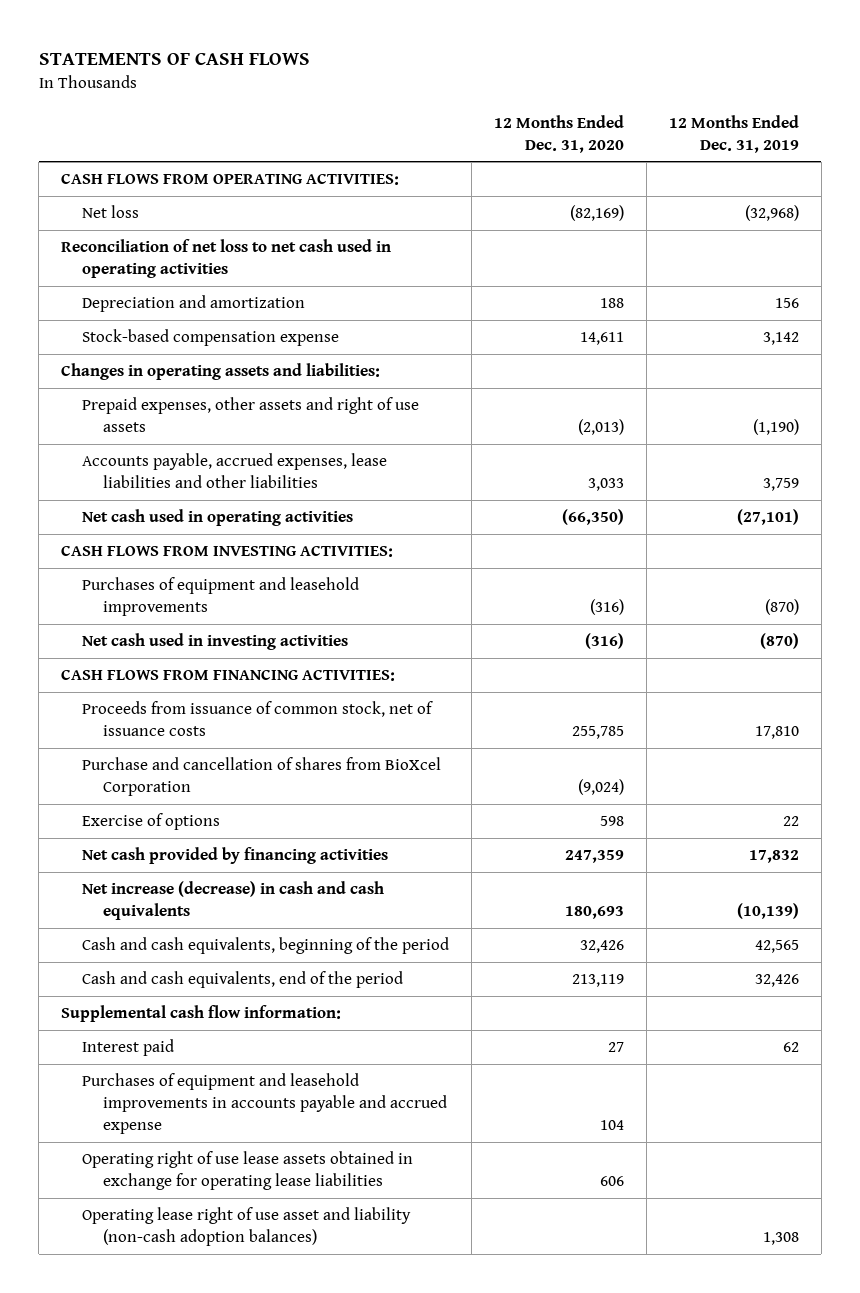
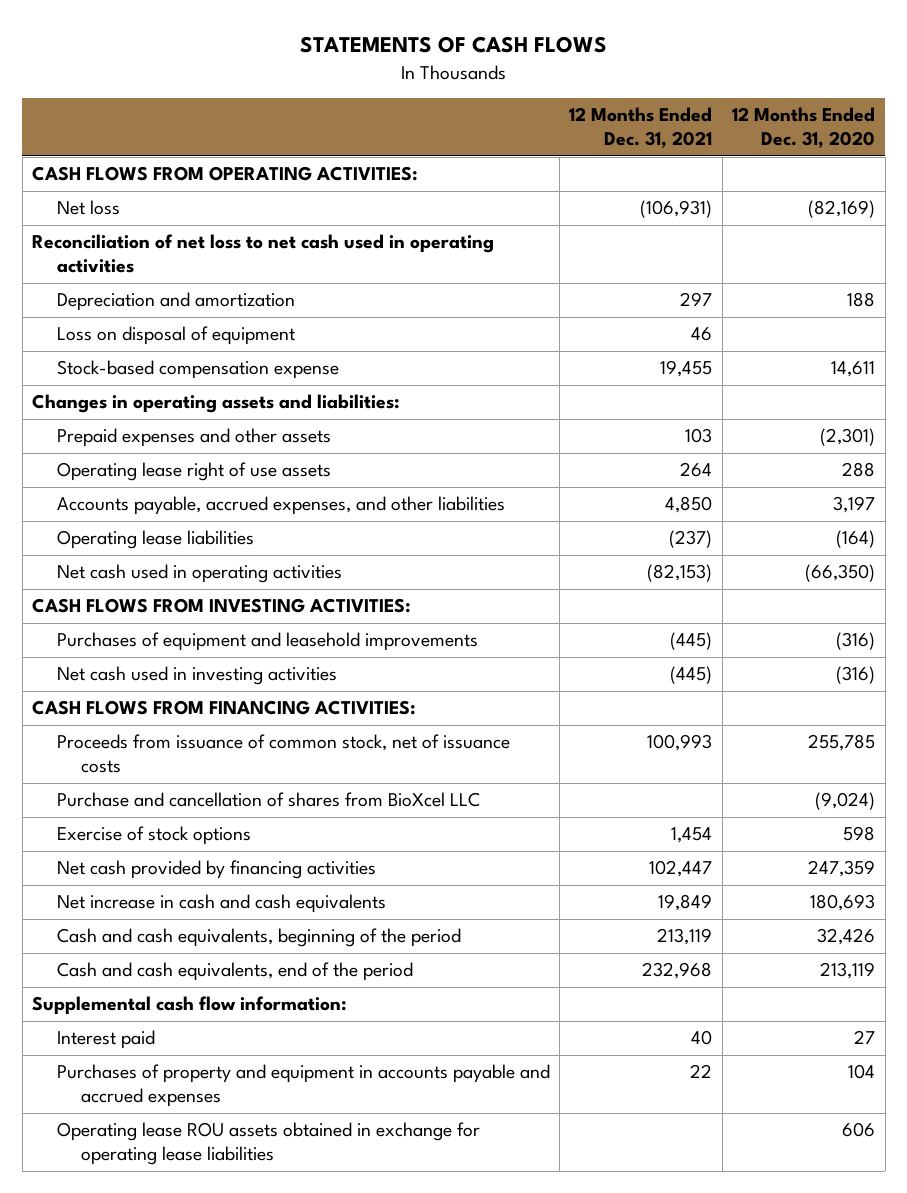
- | 12 Months Ended Dec. 31, 2020 | 12 Months Ended Dec. 31, 2019
+ | 12 Months Ended Dec. 31, 2021 | 12 Months Ended Dec. 31, 2020
+ Loss on disposal of equipment | 46 |
- Prepaid expenses, other assets and right of use assets | (2,013) | (1,190)
- Accounts payable, accrued expenses, lease liabilities and other liabilities | 3,033 | 3,759
+ Prepaid expenses and other assets | 103 | (2,301)
+ Operating lease right of use assets | 264 | 288
+ Accounts payable, accrued expenses, and other liabilities | 4,850 | 3,197
+ Operating lease liabilities | (237) | (164)
- Purchase and cancellation of shares from BioXcel Corporation | (9,024) |
- Exercise of options | 598 | 22
+ Purchase and cancellation of shares from BioXcel LLC | | (9,024)
+ Exercise of stock options | 1,454 | 598
- Net increase (decrease) in cash and cash equivalents | 180,693 | (10,139)
+ Net increase in cash and cash equivalents | 19,849 | 180,693
- Purchases of equipment and leasehold improvements in accounts payable and accrued expense | 104 |
- Operating right of use lease assets obtained in exchange for operating lease liabilities | 606 |
- Operating lease right of use asset and liability (non-cash adoption balances) | | 1,308
+ Purchases of property and equipment in accounts payable and accrued expenses | 22 | 104
+ Operating lease ROU assets obtained in exchange for operating lease liabilities | | 606

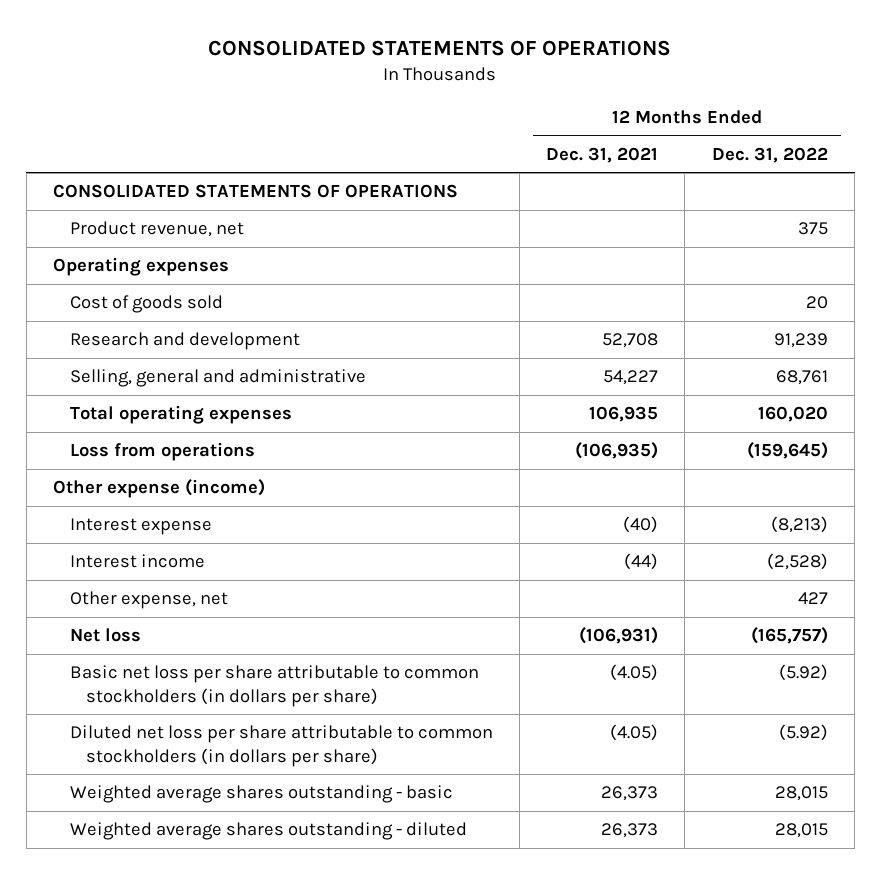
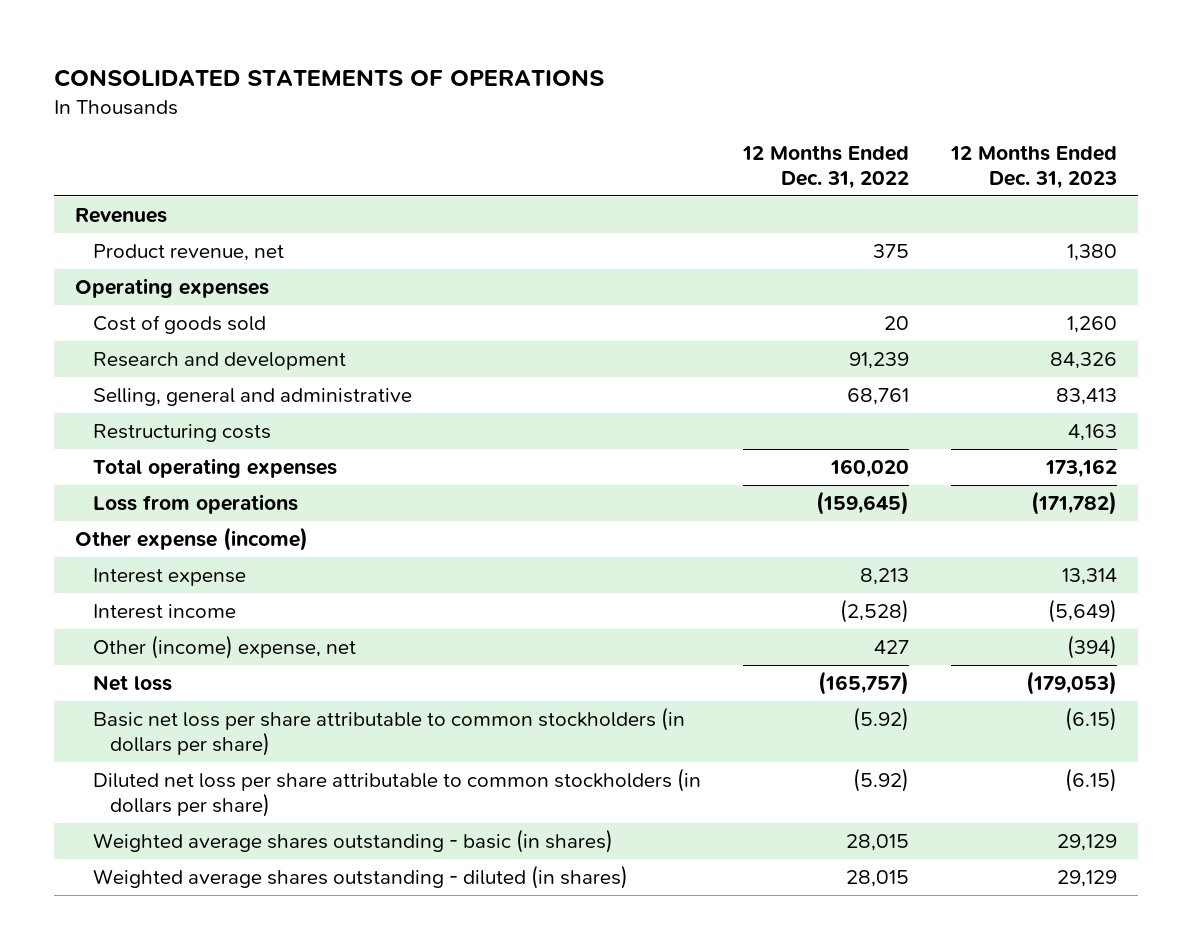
- | 12 Months Ended Dec. 31, 2021 | 12 Months Ended Dec. 31, 2022
+ | 12 Months Ended Dec. 31, 2022 | 12 Months Ended Dec. 31, 2023
- CONSOLIDATED STATEMENTS OF OPERATIONS
+ Revenues
+ Restructuring costs | | 4,163
- Interest expense | (40) | (8,213)
+ Interest expense | 8,213 | 13,314
- Other expense, net | | 427
+ Other (income) expense, net | 427 | (394)
- Weighted average shares outstanding - basic | 26,373 | 28,015
- Weighted average shares outstanding - diluted | 26,373 | 28,015
+ Weighted average shares outstanding - basic (in shares) | 28,015 | 29,129
+ Weighted average shares outstanding - diluted (in shares) | 28,015 | 29,129

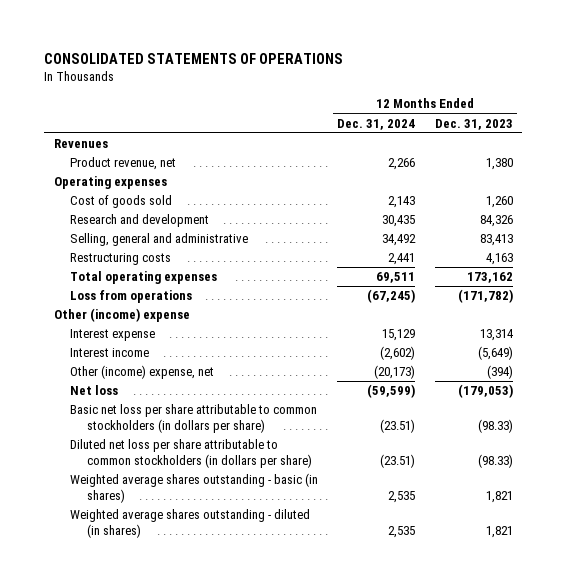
- | 12 Months Ended Dec. 31, 2022 | 12 Months Ended Dec. 31, 2023
+ | 12 Months Ended Dec. 31, 2024 | 12 Months Ended Dec. 31, 2023
- Other expense (income)
+ Other (income) expense
- Basic net loss per share attributable to common stockholders (in dollars per share) | (5.92) | (6.15)
- Diluted net loss per share attributable to common stockholders (in dollars per share) | (5.92) | (6.15)
- Weighted average shares outstanding - basic (in shares) | 28,015 | 29,129
- Weighted average shares outstanding - diluted (in shares) | 28,015 | 29,129
+ Basic net loss per share attributable to common stockholders (in dollars per share) | (23.51) | (98.33)
+ Diluted net loss per share attributable to common stockholders (in dollars per share) | (23.51) | (98.33)
+ Weighted average shares outstanding - basic (in shares) | 2,535 | 1,821
+ Weighted average shares outstanding - diluted (in shares) | 2,535 | 1,821

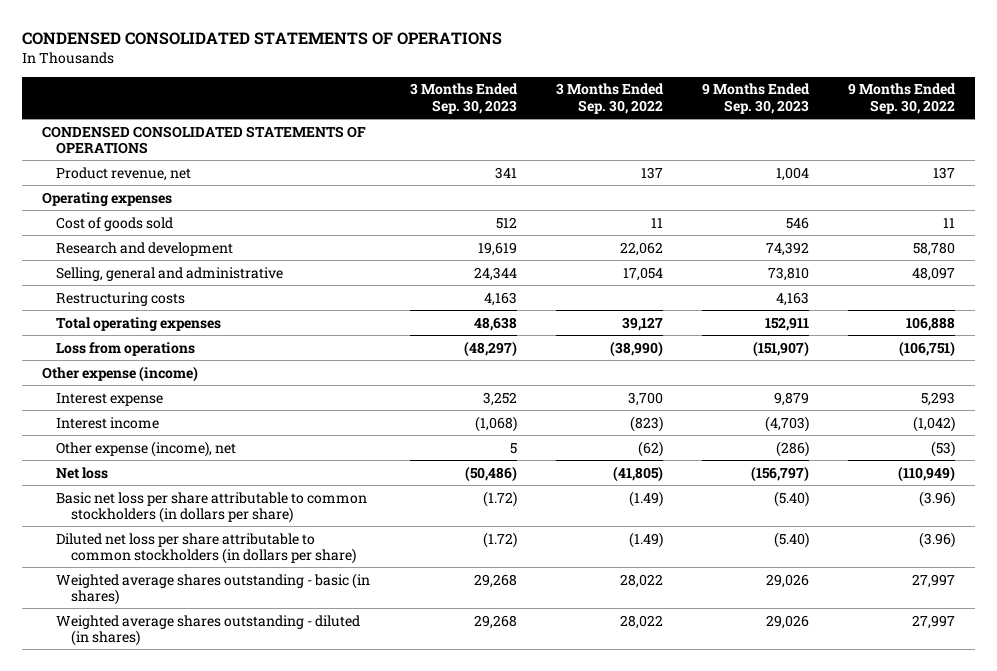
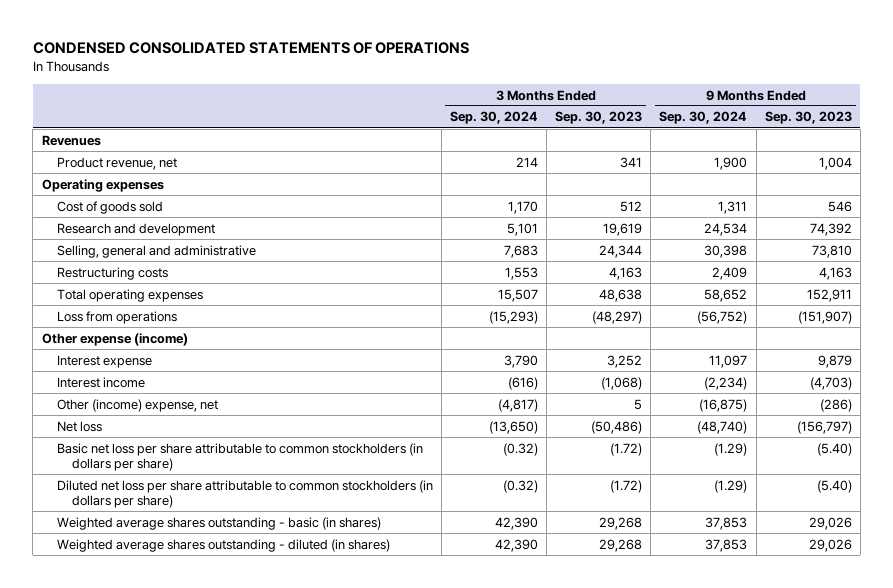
- | 3 Months Ended Sep. 30, 2023 | 3 Months Ended Sep. 30, 2022 | 9 Months Ended Sep. 30, 2023 | 9 Months Ended Sep. 30, 2022
+ | 3 Months Ended Sep. 30, 2024 | 3 Months Ended Sep. 30, 2023 | 9 Months Ended Sep. 30, 2024 | 9 Months Ended Sep. 30, 2023
- CONDENSED CONSOLIDATED STATEMENTS OF OPERATIONS
+ Revenues
- Other expense (income), net | 5 | (62) | (286) | (53)
+ Other (income) expense, net | (4,817) | 5 | (16,875) | (286)

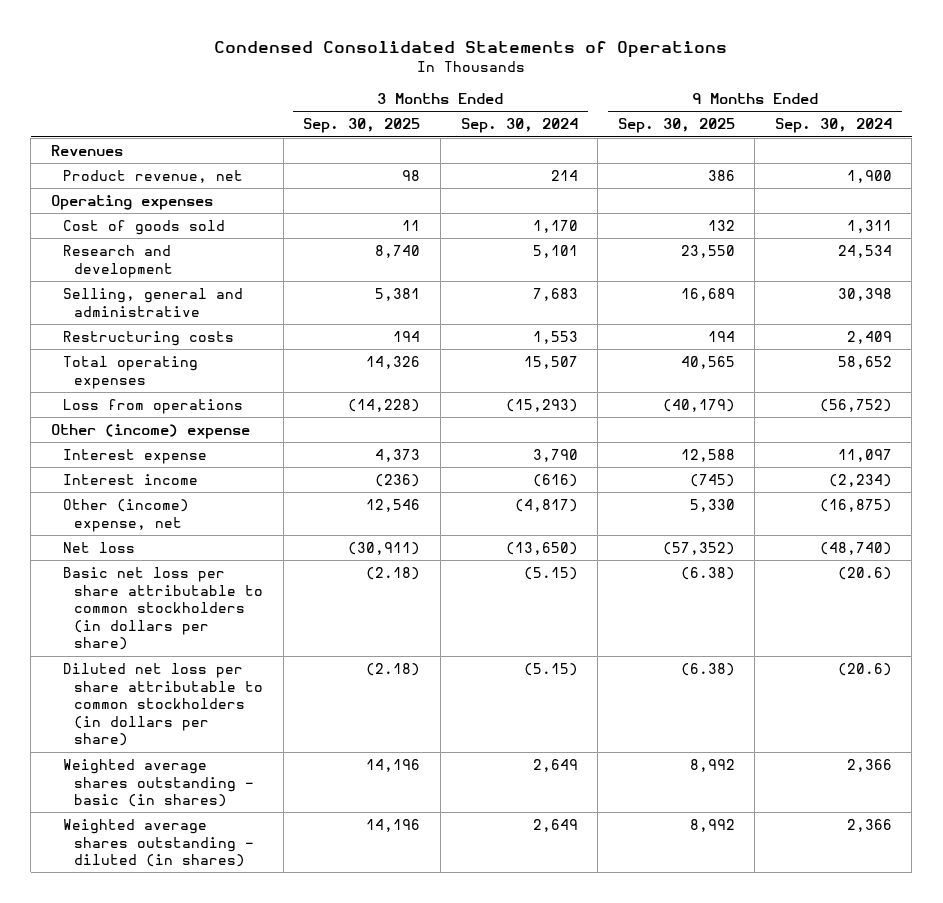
- CONDENSED CONSOLIDATED STATEMENTS OF OPERATIONS
+ Condensed Consolidated Statements of Operations
- | 3 Months Ended Sep. 30, 2024 | 3 Months Ended Sep. 30, 2023 | 9 Months Ended Sep. 30, 2024 | 9 Months Ended Sep. 30, 2023
+ | 3 Months Ended Sep. 30, 2025 | 3 Months Ended Sep. 30, 2024 | 9 Months Ended Sep. 30, 2025 | 9 Months Ended Sep. 30, 2024
- Other expense (income)
+ Other (income) expense
- Basic net loss per share attributable to common stockholders (in dollars per share) | (0.32) | (1.72) | (1.29) | (5.40)
- Diluted net loss per share attributable to common stockholders (in dollars per share) | (0.32) | (1.72) | (1.29) | (5.40)
- Weighted average shares outstanding - basic (in shares) | 42,390 | 29,268 | 37,853 | 29,026
- Weighted average shares outstanding - diluted (in shares) | 42,390 | 29,268 | 37,853 | 29,026
+ Basic net loss per share attributable to common stockholders (in dollars per share) | (2.18) | (5.15) | (6.38) | (20.6)
+ Diluted net loss per share attributable to common stockholders (in dollars per share) | (2.18) | (5.15) | (6.38) | (20.6)
+ Weighted average shares outstanding - basic (in shares) | 14,196 | 2,649 | 8,992 | 2,366
+ Weighted average shares outstanding - diluted (in shares) | 14,196 | 2,649 | 8,992 | 2,366

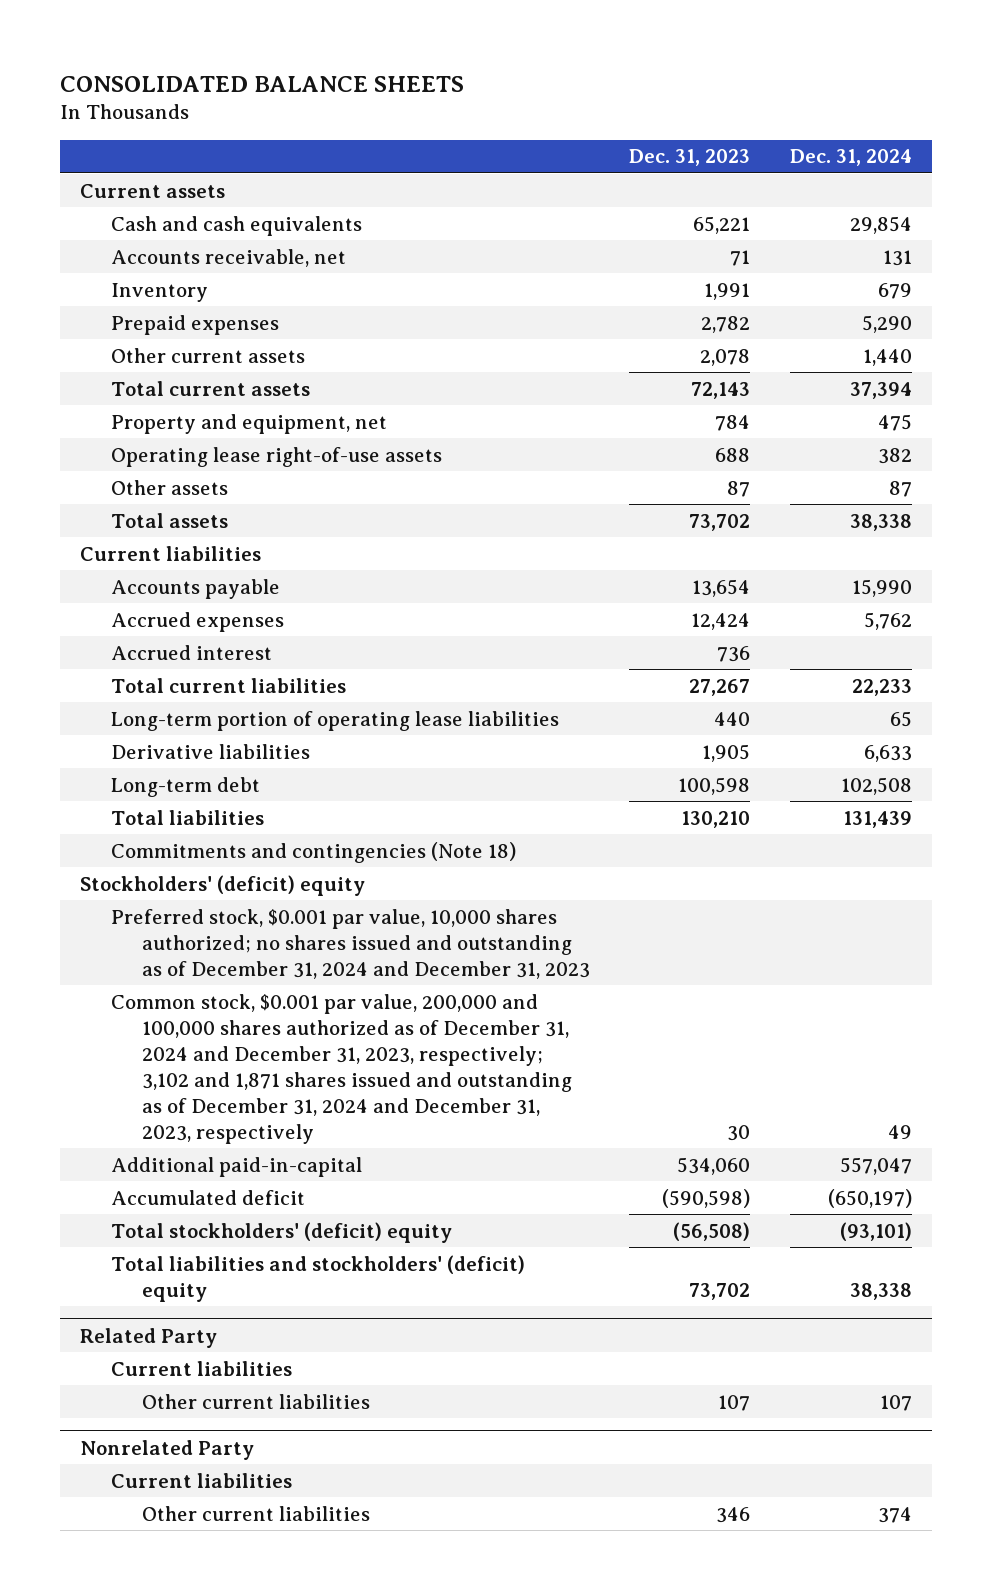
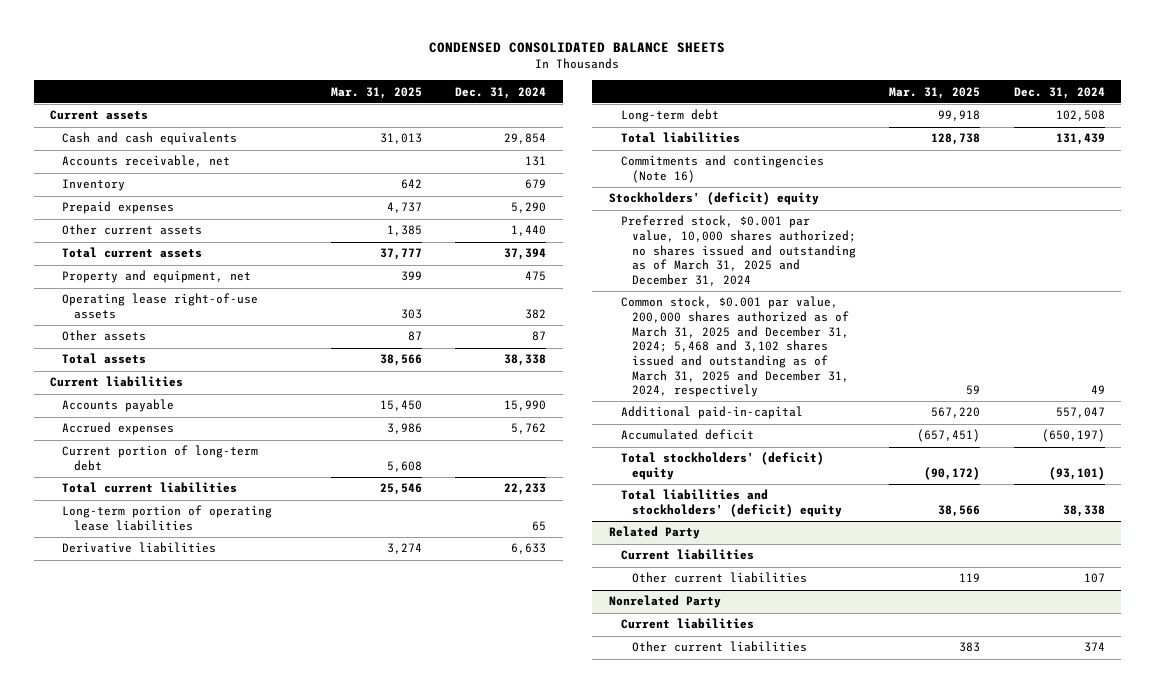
- CONSOLIDATED BALANCE SHEETS
+ CONDENSED CONSOLIDATED BALANCE SHEETS
- | Dec. 31, 2023 | Dec. 31, 2024
+ | Mar. 31, 2025 | Dec. 31, 2024
- Accrued interest | 736 |
+ Current portion of long-term debt | 5,608 |
- Commitments and contingencies (Note 18)
+ Commitments and contingencies (Note 16)
- Preferred stock, $0.001 par value, 10,000 shares authorized; no shares issued and outstanding as of December 31, 2024 and December 31, 2023
- Common stock, $0.001 par value, 200,000 and 100,000 shares authorized as of December 31, 2024 and December 31, 2023, respectively; 3,102 and 1,871 shares issued and outstanding as of December 31, 2024 and December 31, 2023, respectively | 30 | 49
+ Preferred stock, $0.001 par value, 10,000 shares authorized; no shares issued and outstanding as of March 31, 2025 and December 31, 2024
+ Common stock, $0.001 par value, 200,000 shares authorized as of March 31, 2025 and December 31, 2024; 5,468 and 3,102 shares issued and outstanding as of March 31, 2025 and December 31, 2024, respectively | 59 | 49

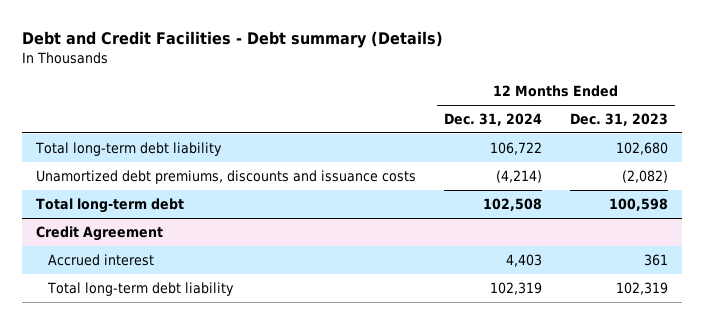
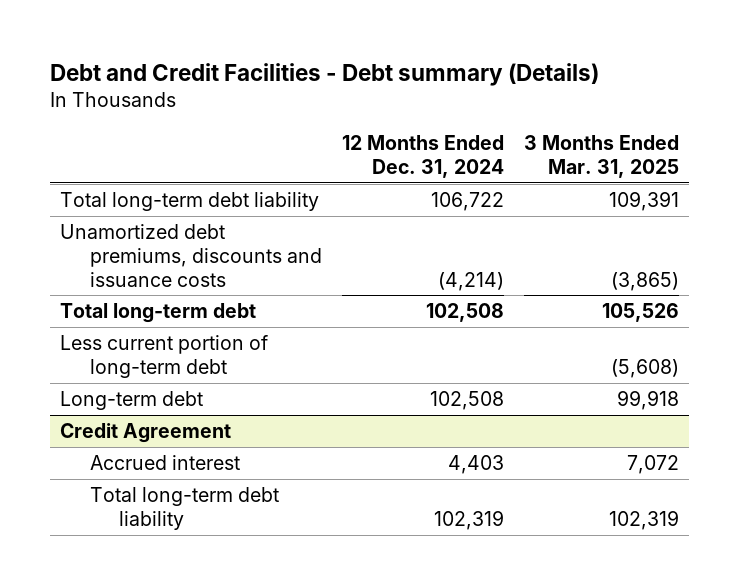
- | 12 Months Ended Dec. 31, 2024 | 12 Months Ended Dec. 31, 2023
+ | 12 Months Ended Dec. 31, 2024 | 3 Months Ended Mar. 31, 2025
+ Less current portion of long-term debt | | (5,608)
+ Long-term debt | 102,508 | 99,918

